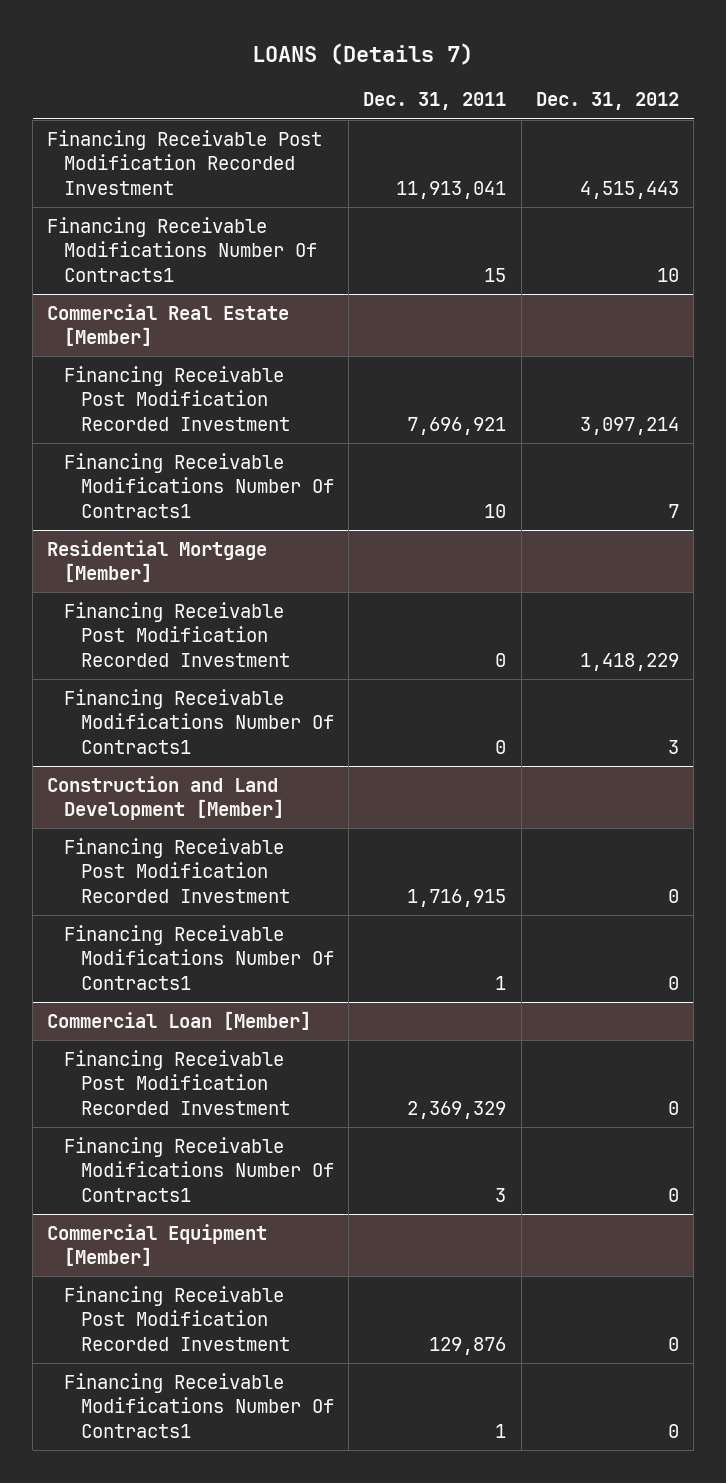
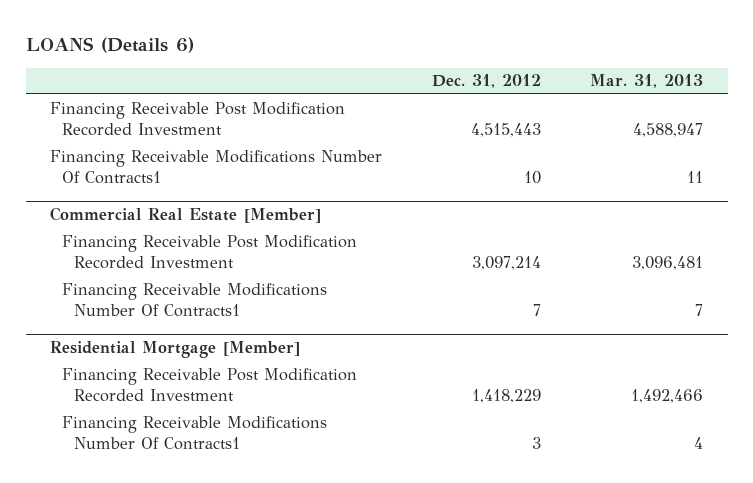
- LOANS (Details 7)
+ LOANS (Details 6)
- | Dec. 31, 2011 | Dec. 31, 2012
+ | Dec. 31, 2012 | Mar. 31, 2013
- Construction and Land Development [Member]
- Financing Receivable Post Modification Recorded Investment | 1,716,915 | 0
- Financing Receivable Modifications Number Of Contracts1 | 1 | 0
- Commercial Loan [Member]
- Financing Receivable Post Modification Recorded Investment | 2,369,329 | 0
- Financing Receivable Modifications Number Of Contracts1 | 3 | 0
- Commercial Equipment [Member]
- Financing Receivable Post Modification Recorded Investment | 129,876 | 0
- Financing Receivable Modifications Number Of Contracts1 | 1 | 0

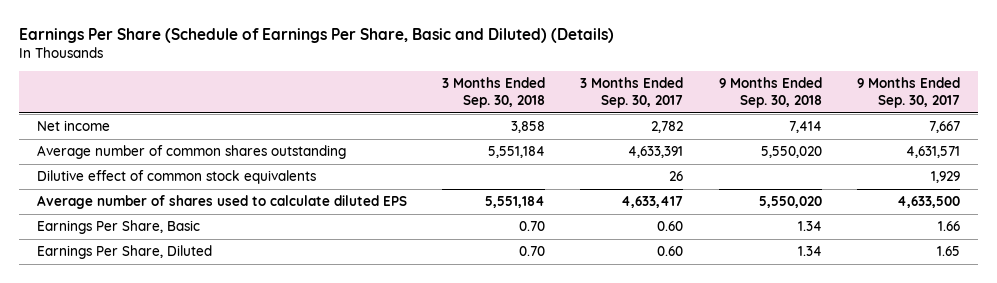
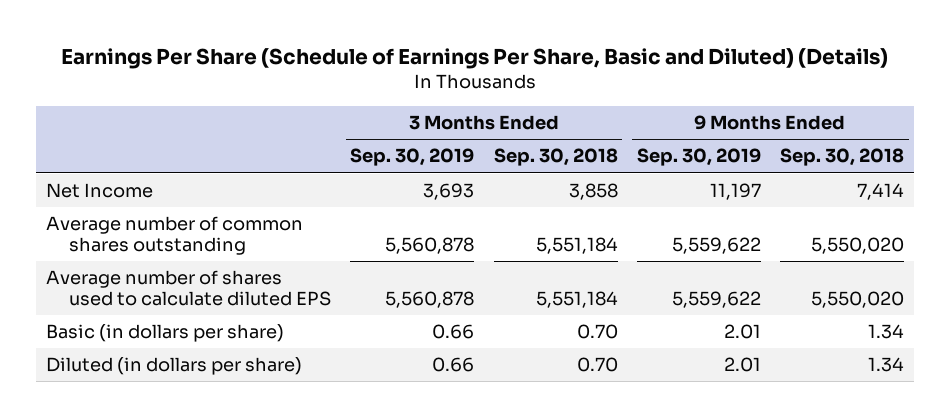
- | 3 Months Ended Sep. 30, 2018 | 3 Months Ended Sep. 30, 2017 | 9 Months Ended Sep. 30, 2018 | 9 Months Ended Sep. 30, 2017
+ | 3 Months Ended Sep. 30, 2019 | 3 Months Ended Sep. 30, 2018 | 9 Months Ended Sep. 30, 2019 | 9 Months Ended Sep. 30, 2018
- Net income | 3,858 | 2,782 | 7,414 | 7,667
+ Net Income | 3,693 | 3,858 | 11,197 | 7,414
- Dilutive effect of common stock equivalents | | 26 | | 1,929
- Earnings Per Share, Basic | 0.70 | 0.60 | 1.34 | 1.66
- Earnings Per Share, Diluted | 0.70 | 0.60 | 1.34 | 1.65
+ Basic (in dollars per share) | 0.66 | 0.70 | 2.01 | 1.34
+ Diluted (in dollars per share) | 0.66 | 0.70 | 2.01 | 1.34

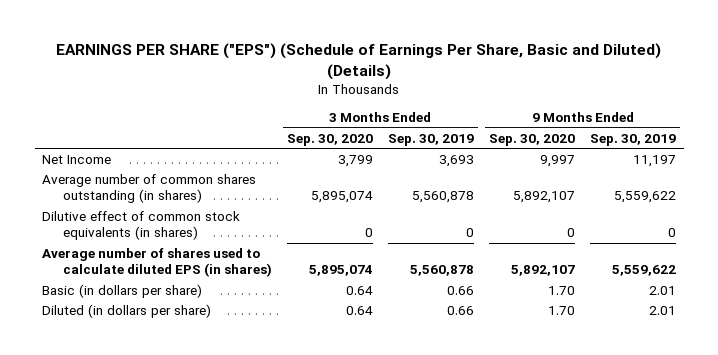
- Earnings Per Share (Schedule of Earnings Per Share, Basic and Diluted) (Details)
+ EARNINGS PER SHARE ("EPS") (Schedule of Earnings Per Share, Basic and Diluted) (Details)
- | 3 Months Ended Sep. 30, 2019 | 3 Months Ended Sep. 30, 2018 | 9 Months Ended Sep. 30, 2019 | 9 Months Ended Sep. 30, 2018
+ | 3 Months Ended Sep. 30, 2020 | 3 Months Ended Sep. 30, 2019 | 9 Months Ended Sep. 30, 2020 | 9 Months Ended Sep. 30, 2019
- Average number of common shares outstanding | 5,560,878 | 5,551,184 | 5,559,622 | 5,550,020
- Average number of shares used to calculate diluted EPS | 5,560,878 | 5,551,184 | 5,559,622 | 5,550,020
+ Average number of common shares outstanding (in shares) | 5,895,074 | 5,560,878 | 5,892,107 | 5,559,622
+ Dilutive effect of common stock equivalents (in shares) | 0 | 0 | 0 | 0
+ Average number of shares used to calculate diluted EPS (in shares) | 5,895,074 | 5,560,878 | 5,892,107 | 5,559,622

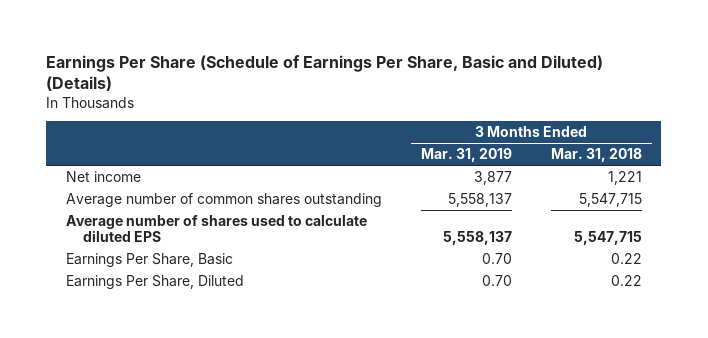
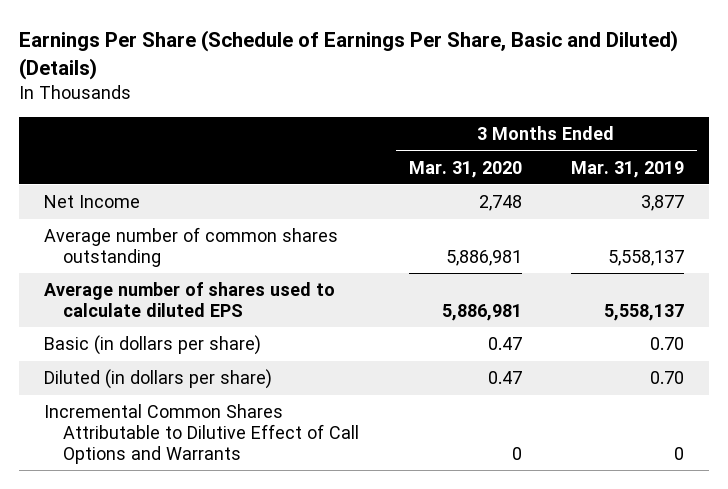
- | 3 Months Ended Mar. 31, 2019 | 3 Months Ended Mar. 31, 2018
+ | 3 Months Ended Mar. 31, 2020 | 3 Months Ended Mar. 31, 2019
- Net income | 3,877 | 1,221
+ Net Income | 2,748 | 3,877
- Earnings Per Share, Basic | 0.70 | 0.22
- Earnings Per Share, Diluted | 0.70 | 0.22
+ Basic (in dollars per share) | 0.47 | 0.70
+ Diluted (in dollars per share) | 0.47 | 0.70
+ Incremental Common Shares Attributable to Dilutive Effect of Call Options and Warrants | 0 | 0

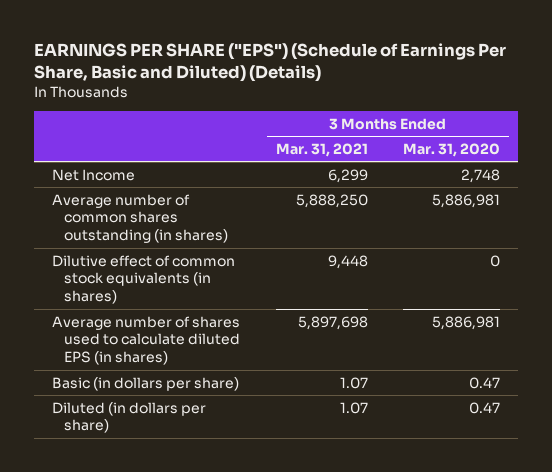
- Earnings Per Share (Schedule of Earnings Per Share, Basic and Diluted) (Details)
+ EARNINGS PER SHARE ("EPS") (Schedule of Earnings Per Share, Basic and Diluted) (Details)
- | 3 Months Ended Mar. 31, 2020 | 3 Months Ended Mar. 31, 2019
+ | 3 Months Ended Mar. 31, 2021 | 3 Months Ended Mar. 31, 2020
- Average number of common shares outstanding | 5,886,981 | 5,558,137
- Average number of shares used to calculate diluted EPS | 5,886,981 | 5,558,137
+ Average number of common shares outstanding (in shares) | 5,888,250 | 5,886,981
+ Dilutive effect of common stock equivalents (in shares) | 9,448 | 0
+ Average number of shares used to calculate diluted EPS (in shares) | 5,897,698 | 5,886,981
- Incremental Common Shares Attributable to Dilutive Effect of Call Options and Warrants | 0 | 0

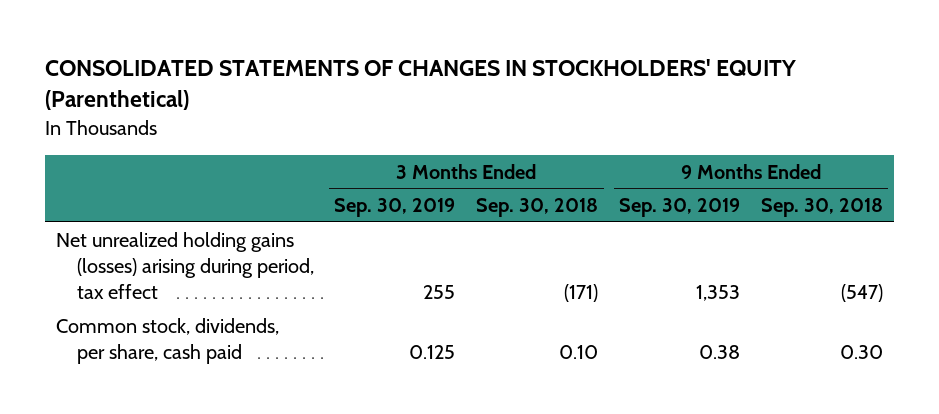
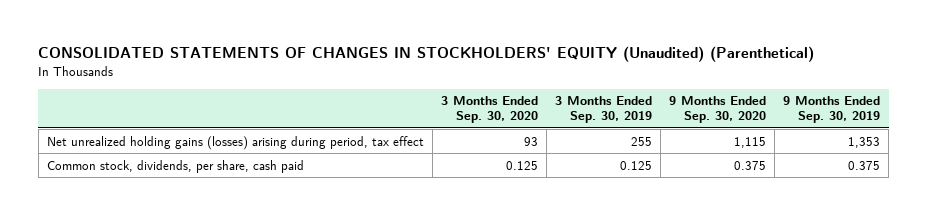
- CONSOLIDATED STATEMENTS OF CHANGES IN STOCKHOLDERS' EQUITY (Parenthetical)
+ CONSOLIDATED STATEMENTS OF CHANGES IN STOCKHOLDERS' EQUITY (Unaudited) (Parenthetical)
- | 3 Months Ended Sep. 30, 2019 | 3 Months Ended Sep. 30, 2018 | 9 Months Ended Sep. 30, 2019 | 9 Months Ended Sep. 30, 2018
+ | 3 Months Ended Sep. 30, 2020 | 3 Months Ended Sep. 30, 2019 | 9 Months Ended Sep. 30, 2020 | 9 Months Ended Sep. 30, 2019
- Common stock, dividends, per share, cash paid | 0.125 | 0.10 | 0.38 | 0.30
+ Common stock, dividends, per share, cash paid | 0.125 | 0.125 | 0.375 | 0.375

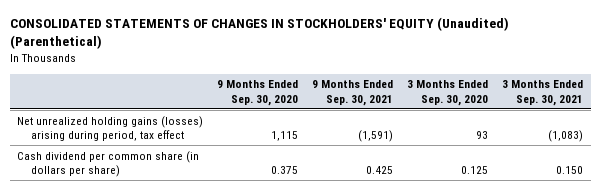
- | 3 Months Ended Sep. 30, 2020 | 3 Months Ended Sep. 30, 2019 | 9 Months Ended Sep. 30, 2020 | 9 Months Ended Sep. 30, 2019
+ | 9 Months Ended Sep. 30, 2020 | 9 Months Ended Sep. 30, 2021 | 3 Months Ended Sep. 30, 2020 | 3 Months Ended Sep. 30, 2021
- Common stock, dividends, per share, cash paid | 0.125 | 0.125 | 0.375 | 0.375
+ Cash dividend per common share (in dollars per share) | 0.375 | 0.425 | 0.125 | 0.150

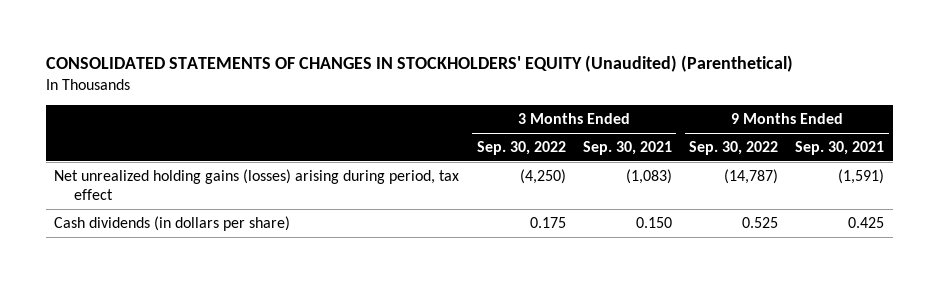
- | 9 Months Ended Sep. 30, 2020 | 9 Months Ended Sep. 30, 2021 | 3 Months Ended Sep. 30, 2020 | 3 Months Ended Sep. 30, 2021
+ | 3 Months Ended Sep. 30, 2022 | 3 Months Ended Sep. 30, 2021 | 9 Months Ended Sep. 30, 2022 | 9 Months Ended Sep. 30, 2021
- Cash dividend per common share (in dollars per share) | 0.375 | 0.425 | 0.125 | 0.150
+ Cash dividends (in dollars per share) | 0.175 | 0.150 | 0.525 | 0.425

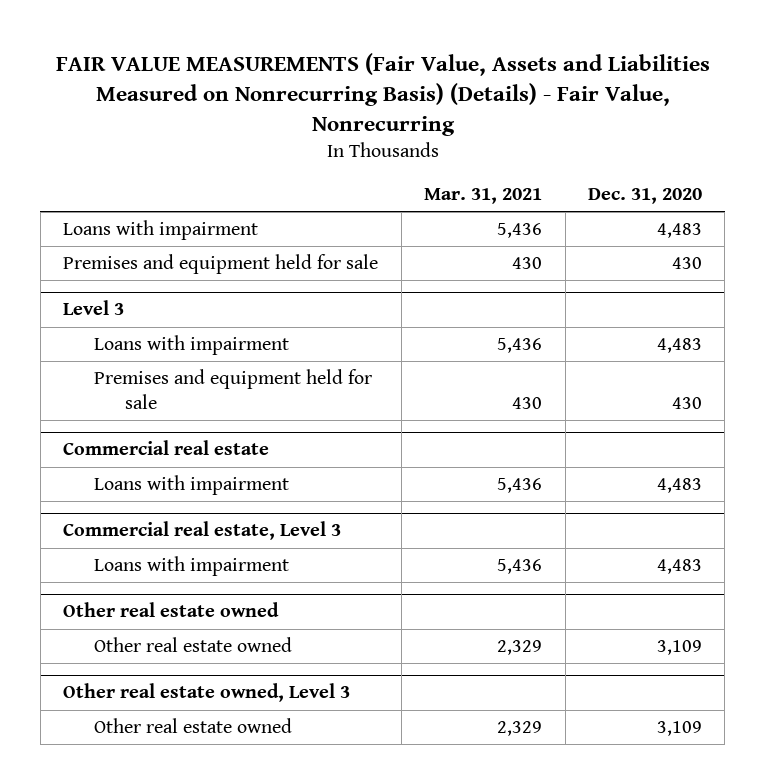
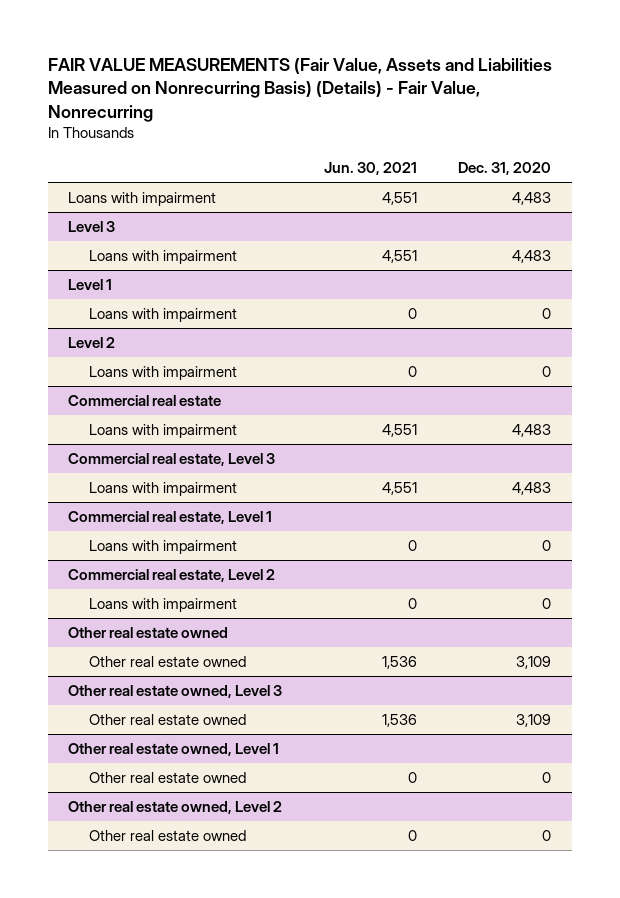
- | Mar. 31, 2021 | Dec. 31, 2020
+ | Jun. 30, 2021 | Dec. 31, 2020
- Premises and equipment held for sale | 430 | 430
@ Level 3
- Premises and equipment held for sale | 430 | 430
+ Level 1
+ Loans with impairment | 0 | 0
+ Level 2
+ Loans with impairment | 0 | 0
+ Commercial real estate, Level 1
+ Loans with impairment | 0 | 0
+ Commercial real estate, Level 2
+ Loans with impairment | 0 | 0
+ Other real estate owned, Level 1
+ Other real estate owned | 0 | 0
+ Other real estate owned, Level 2
+ Other real estate owned | 0 | 0

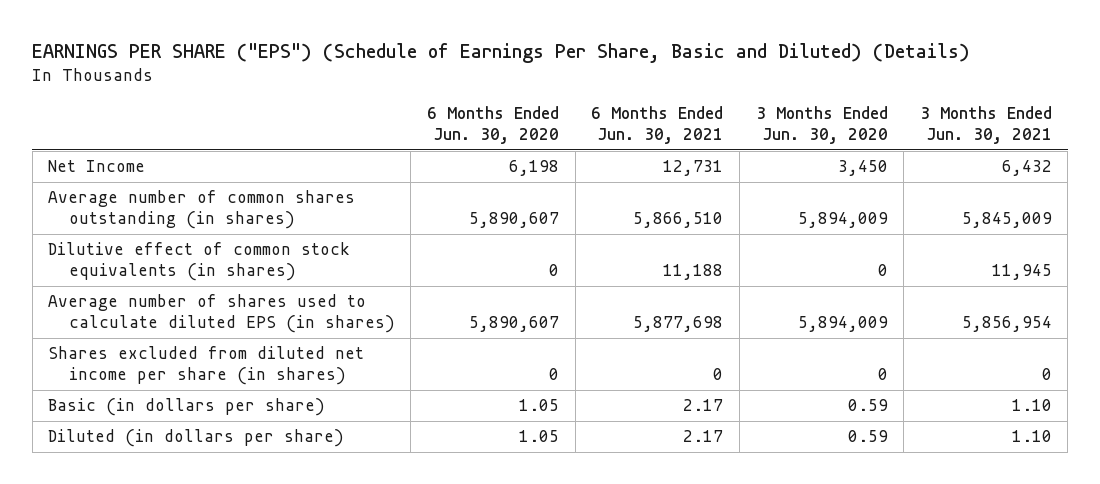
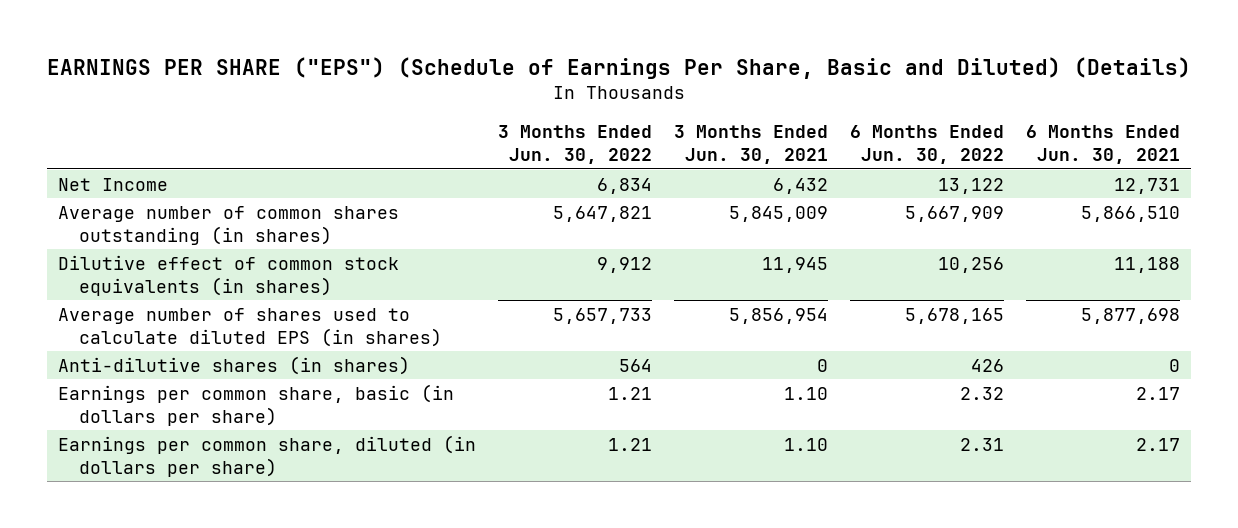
- | 6 Months Ended Jun. 30, 2020 | 6 Months Ended Jun. 30, 2021 | 3 Months Ended Jun. 30, 2020 | 3 Months Ended Jun. 30, 2021
+ | 3 Months Ended Jun. 30, 2022 | 3 Months Ended Jun. 30, 2021 | 6 Months Ended Jun. 30, 2022 | 6 Months Ended Jun. 30, 2021
- Shares excluded from diluted net income per share (in shares) | 0 | 0 | 0 | 0
- Basic (in dollars per share) | 1.05 | 2.17 | 0.59 | 1.10
- Diluted (in dollars per share) | 1.05 | 2.17 | 0.59 | 1.10
+ Anti-dilutive shares (in shares) | 564 | 0 | 426 | 0
+ Earnings per common share, basic (in dollars per share) | 1.21 | 1.10 | 2.32 | 2.17
+ Earnings per common share, diluted (in dollars per share) | 1.21 | 1.10 | 2.31 | 2.17

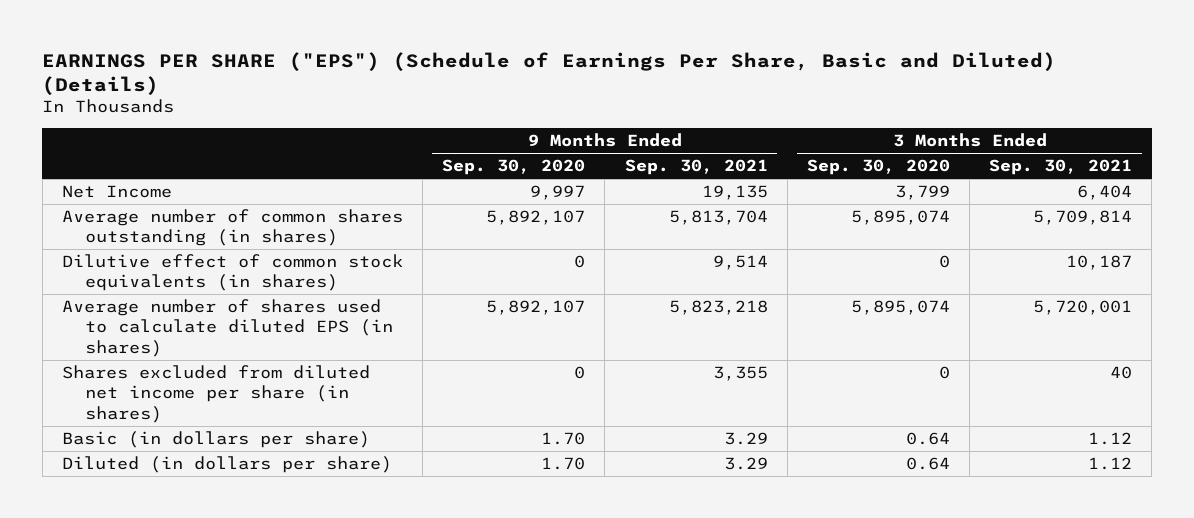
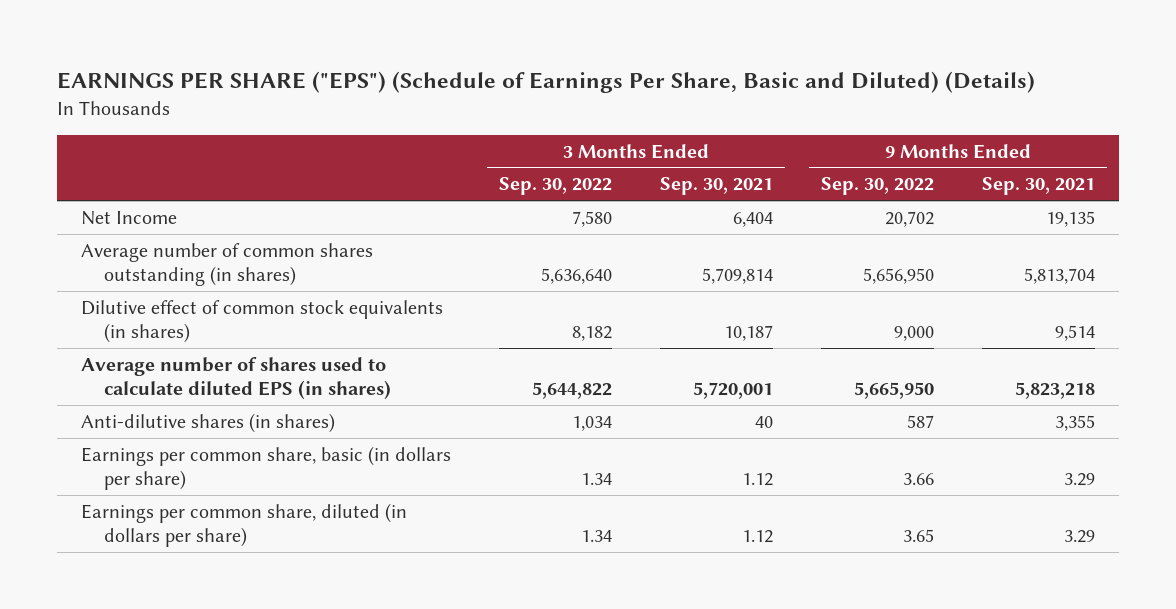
- | 9 Months Ended Sep. 30, 2020 | 9 Months Ended Sep. 30, 2021 | 3 Months Ended Sep. 30, 2020 | 3 Months Ended Sep. 30, 2021
+ | 3 Months Ended Sep. 30, 2022 | 3 Months Ended Sep. 30, 2021 | 9 Months Ended Sep. 30, 2022 | 9 Months Ended Sep. 30, 2021
- Shares excluded from diluted net income per share (in shares) | 0 | 3,355 | 0 | 40
- Basic (in dollars per share) | 1.70 | 3.29 | 0.64 | 1.12
- Diluted (in dollars per share) | 1.70 | 3.29 | 0.64 | 1.12
+ Anti-dilutive shares (in shares) | 1,034 | 40 | 587 | 3,355
+ Earnings per common share, basic (in dollars per share) | 1.34 | 1.12 | 3.66 | 3.29
+ Earnings per common share, diluted (in dollars per share) | 1.34 | 1.12 | 3.65 | 3.29

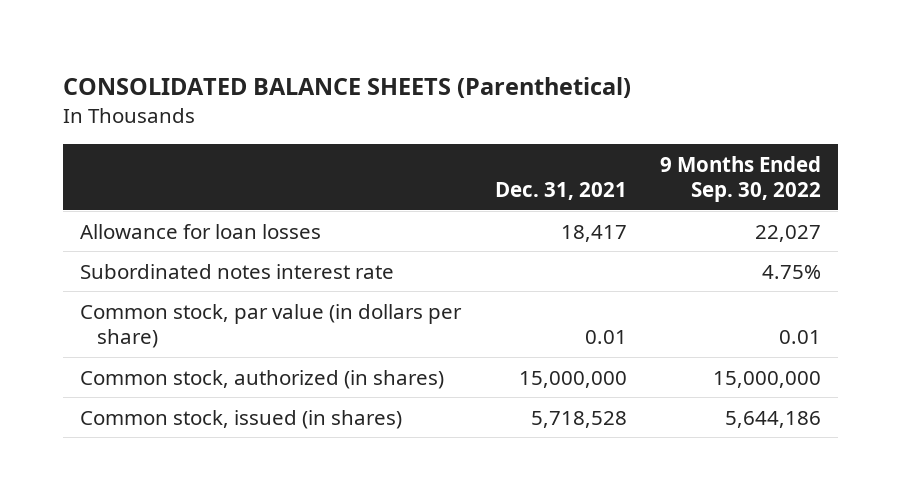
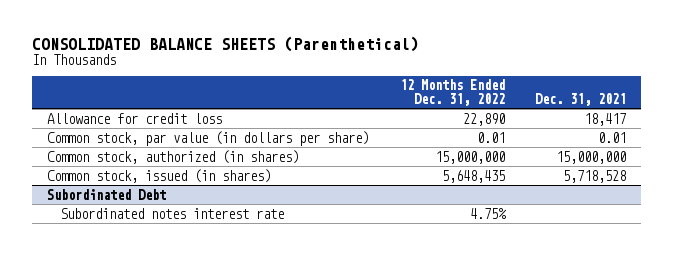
- | Dec. 31, 2021 | 9 Months Ended Sep. 30, 2022
+ | 12 Months Ended Dec. 31, 2022 | Dec. 31, 2021
- Allowance for loan losses | 18,417 | 22,027
- Subordinated notes interest rate | | 4.75%
+ Allowance for credit loss | 22,890 | 18,417
+ Subordinated Debt
+ Subordinated notes interest rate | 4.75% |

